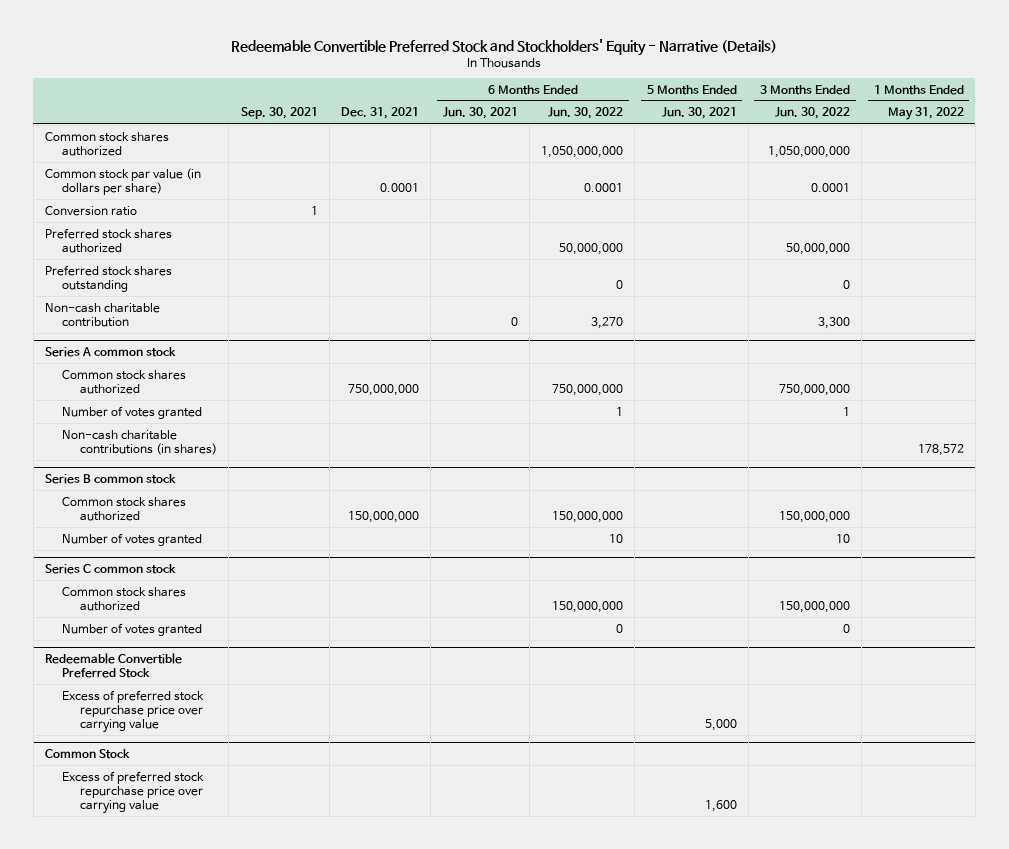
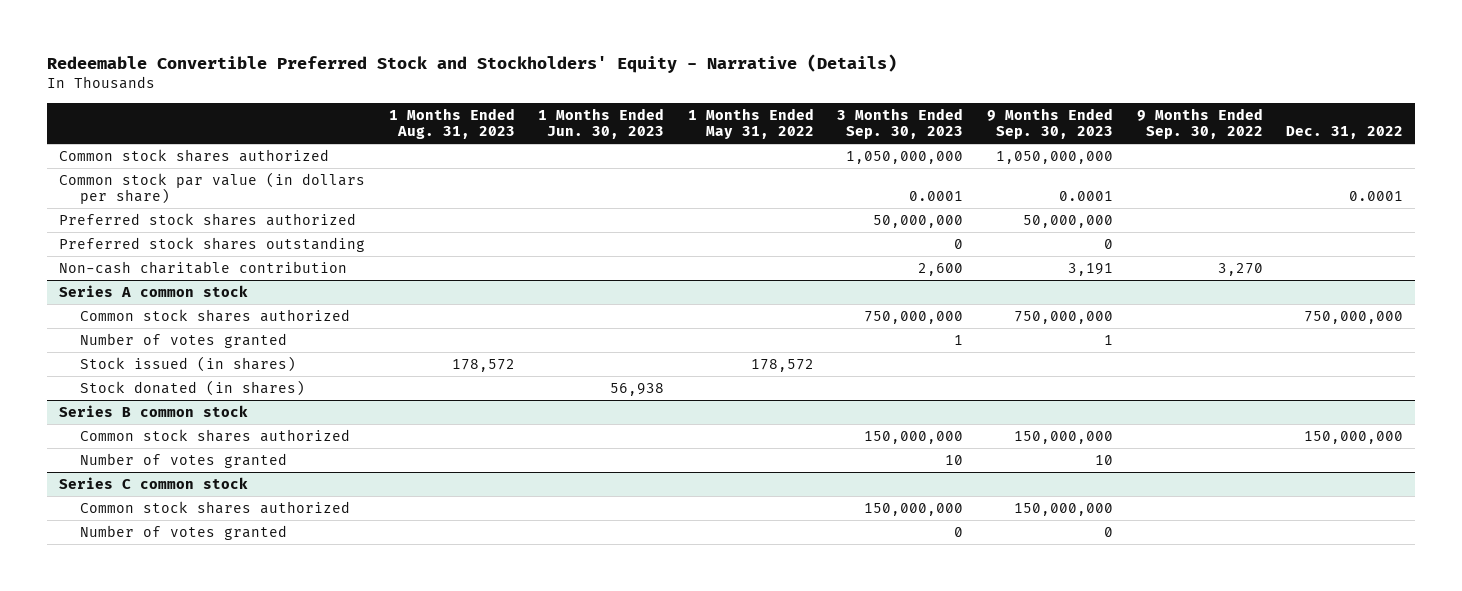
- | Sep. 30, 2021 | Dec. 31, 2021 | 6 Months Ended Jun. 30, 2021 | 6 Months Ended Jun. 30, 2022 | 5 Months Ended Jun. 30, 2021 | 3 Months Ended Jun. 30, 2022 | 1 Months Ended May 31, 2022
+ | 1 Months Ended Aug. 31, 2023 | 1 Months Ended Jun. 30, 2023 | 1 Months Ended May 31, 2022 | 3 Months Ended Sep. 30, 2023 | 9 Months Ended Sep. 30, 2023 | 9 Months Ended Sep. 30, 2022 | Dec. 31, 2022
- Conversion ratio | 1 | | | | | |
@ Series A common stock
- Non-cash charitable contributions (in shares) | | | | | | | 178,572
+ Stock issued (in shares) | 178,572 | | 178,572 | | | |
+ Stock donated (in shares) | | 56,938 | | | | |
- Redeemable Convertible Preferred Stock
- Excess of preferred stock repurchase price over carrying value | | | | | 5,000 | |
- Common Stock
- Excess of preferred stock repurchase price over carrying value | | | | | 1,600 | |

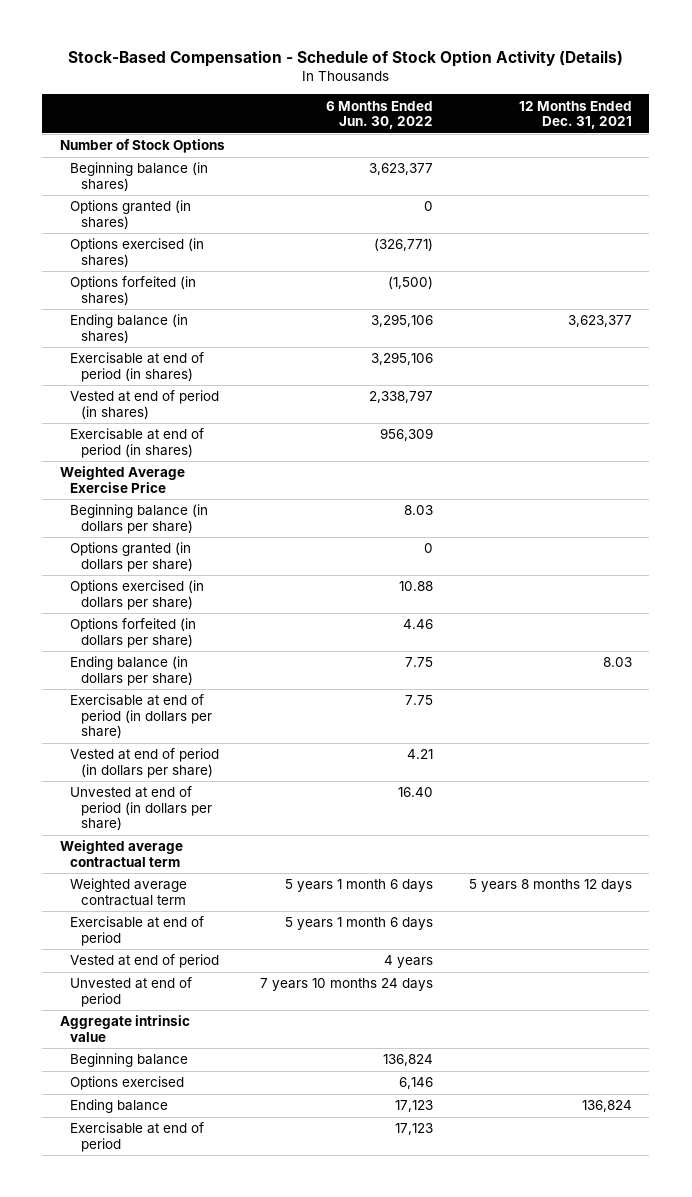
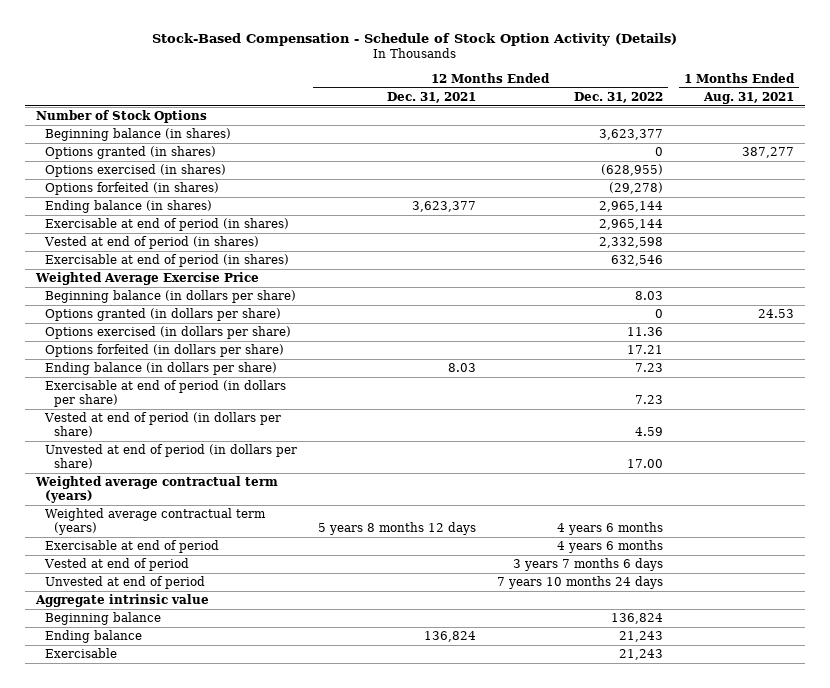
- | 6 Months Ended Jun. 30, 2022 | 12 Months Ended Dec. 31, 2021
+ | 12 Months Ended Dec. 31, 2021 | 12 Months Ended Dec. 31, 2022 | 1 Months Ended Aug. 31, 2021
- Weighted average contractual term
- Weighted average contractual term | 5 years 1 month 6 days | 5 years 8 months 12 days
+ Weighted average contractual term (years)
+ Weighted average contractual term (years) | 5 years 8 months 12 days | 4 years 6 months |
- Options exercised | 6,146 |
- Exercisable at end of period | 17,123 |
+ Exercisable | | 21,243 |

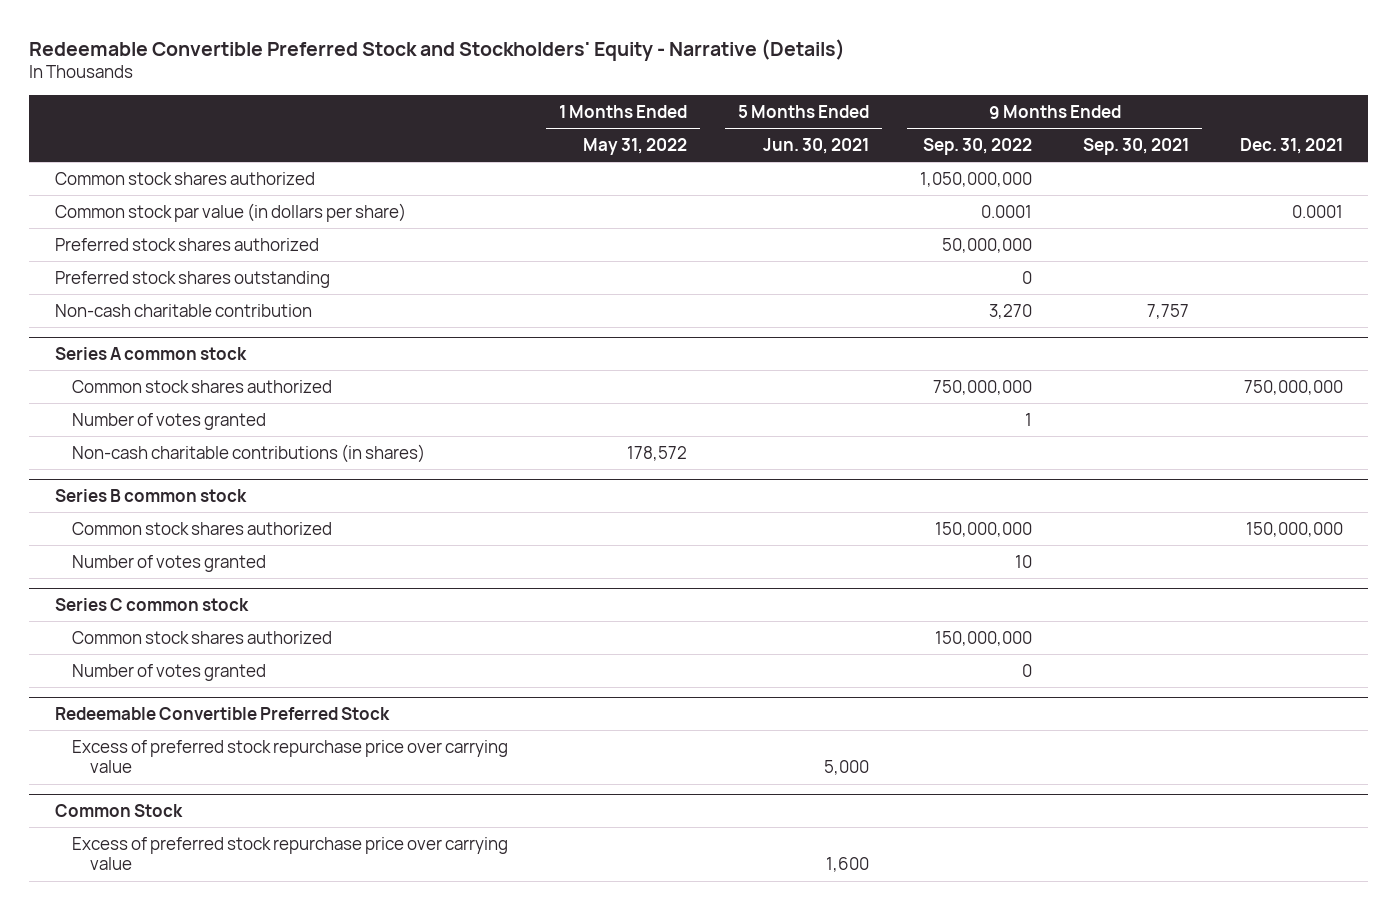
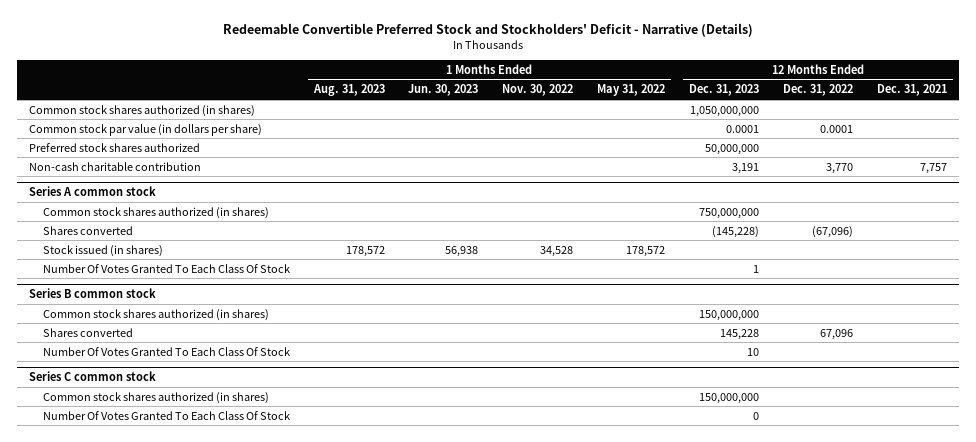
- Redeemable Convertible Preferred Stock and Stockholders' Equity - Narrative (Details)
+ Redeemable Convertible Preferred Stock and Stockholders' Deficit - Narrative (Details)
- | 1 Months Ended May 31, 2022 | 5 Months Ended Jun. 30, 2021 | 9 Months Ended Sep. 30, 2022 | 9 Months Ended Sep. 30, 2021 | Dec. 31, 2021
+ | 1 Months Ended Aug. 31, 2023 | 1 Months Ended Jun. 30, 2023 | 1 Months Ended Nov. 30, 2022 | 1 Months Ended May 31, 2022 | 12 Months Ended Dec. 31, 2023 | 12 Months Ended Dec. 31, 2022 | 12 Months Ended Dec. 31, 2021
- Common stock shares authorized | | | 1,050,000,000 | |
+ Common stock shares authorized (in shares) | | | | | 1,050,000,000 | |
- Preferred stock shares outstanding | | | 0 | |
@ Series A common stock
- Common stock shares authorized | | | 750,000,000 | | 750,000,000
- Number of votes granted | | | 1 | |
- Non-cash charitable contributions (in shares) | 178,572 | | | |
+ Common stock shares authorized (in shares) | | | | | 750,000,000 | |
+ Shares converted | | | | | (145,228) | (67,096) |
+ Stock issued (in shares) | 178,572 | 56,938 | 34,528 | 178,572 | | |
+ Number Of Votes Granted To Each Class Of Stock | | | | | 1 | |
@ Series B common stock
- Common stock shares authorized | | | 150,000,000 | | 150,000,000
- Number of votes granted | | | 10 | |
+ Common stock shares authorized (in shares) | | | | | 150,000,000 | |
+ Shares converted | | | | | 145,228 | 67,096 |
+ Number Of Votes Granted To Each Class Of Stock | | | | | 10 | |
@ Series C common stock
- Common stock shares authorized | | | 150,000,000 | |
- Number of votes granted | | | 0 | |
- Redeemable Convertible Preferred Stock
- Excess of preferred stock repurchase price over carrying value | | 5,000 | | |
- Common Stock
- Excess of preferred stock repurchase price over carrying value | | 1,600 | | |
@ Series C common stock
+ Common stock shares authorized (in shares) | | | | | 150,000,000 | |
+ Number Of Votes Granted To Each Class Of Stock | | | | | 0 | |

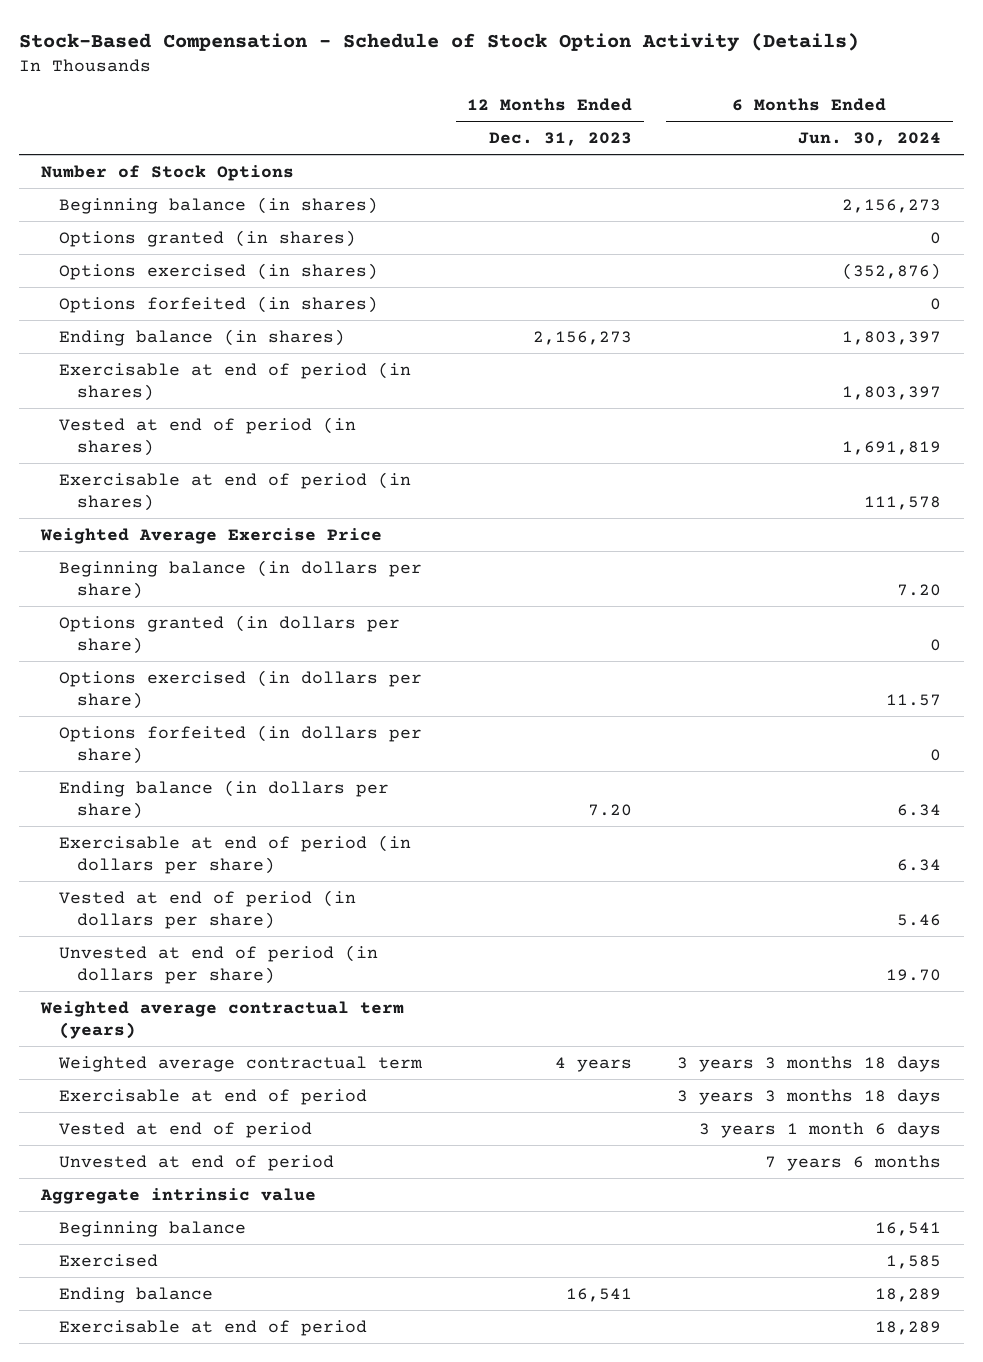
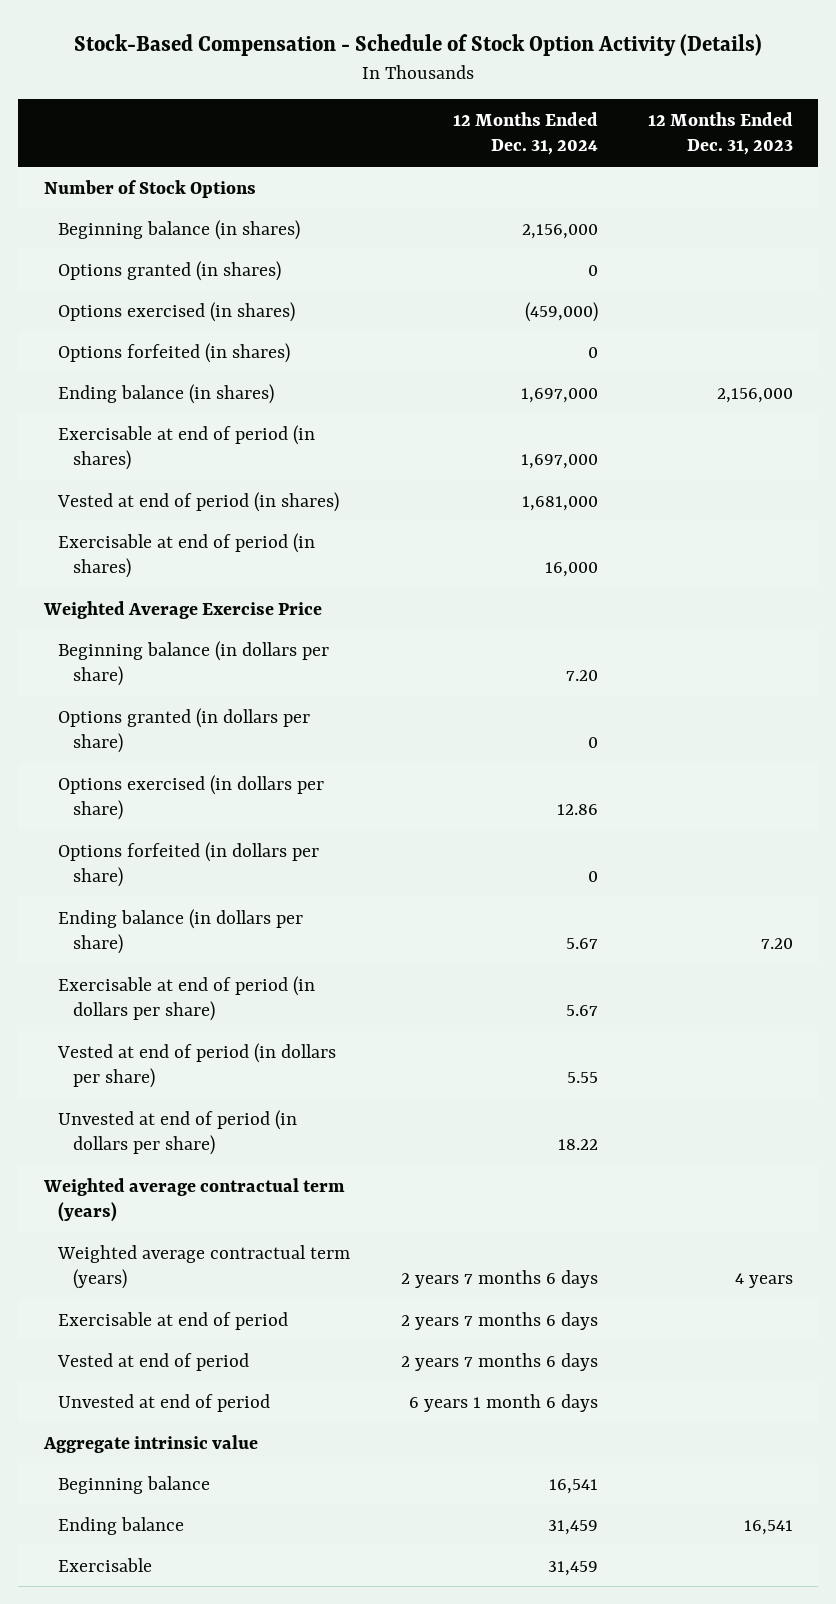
- | 12 Months Ended Dec. 31, 2023 | 6 Months Ended Jun. 30, 2024
+ | 12 Months Ended Dec. 31, 2024 | 12 Months Ended Dec. 31, 2023
- Ending balance (in shares) | 2,156,273 | 1,803,397
+ Ending balance (in shares) | 1,697,000 | 2,156,000
- Weighted average contractual term | 4 years | 3 years 3 months 18 days
+ Weighted average contractual term (years) | 2 years 7 months 6 days | 4 years
- Exercised | | 1,585
- Exercisable at end of period | | 18,289
+ Exercisable | 31,459 |

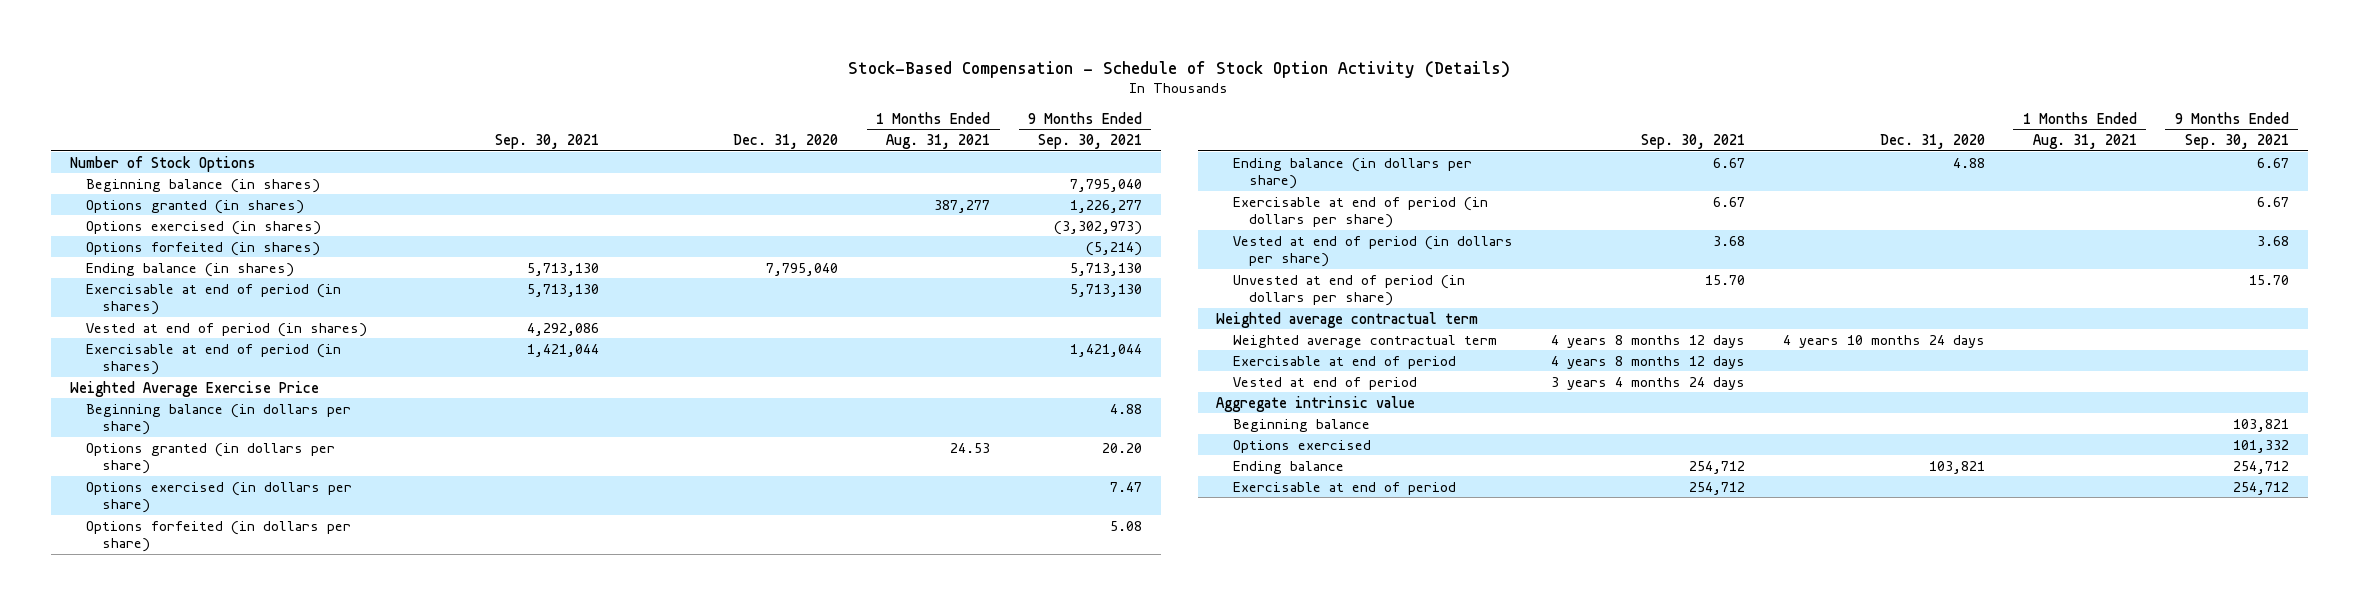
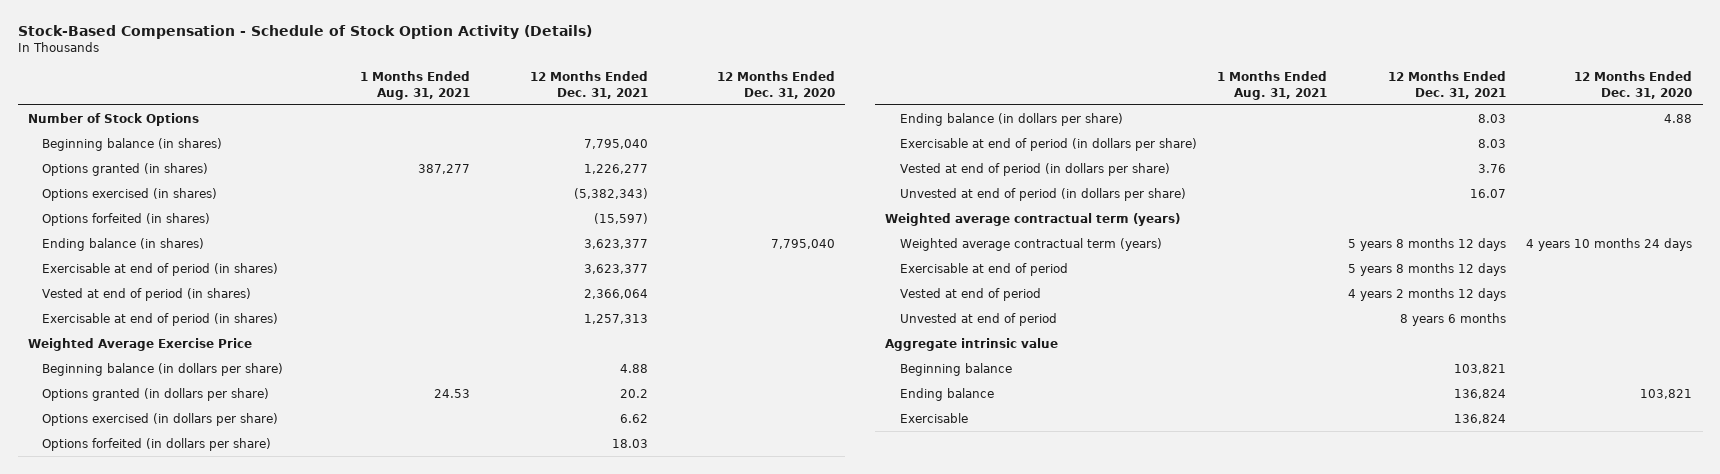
- | Sep. 30, 2021 | Dec. 31, 2020 | 1 Months Ended Aug. 31, 2021 | 9 Months Ended Sep. 30, 2021
+ | 1 Months Ended Aug. 31, 2021 | 12 Months Ended Dec. 31, 2021 | 12 Months Ended Dec. 31, 2020
- Weighted average contractual term
- Weighted average contractual term | 4 years 8 months 12 days | 4 years 10 months 24 days | |
+ Weighted average contractual term (years)
+ Weighted average contractual term (years) | | 5 years 8 months 12 days | 4 years 10 months 24 days
+ Unvested at end of period | | 8 years 6 months |
- Options exercised | | | | 101,332
- Exercisable at end of period | 254,712 | | | 254,712
+ Exercisable | | 136,824 |

